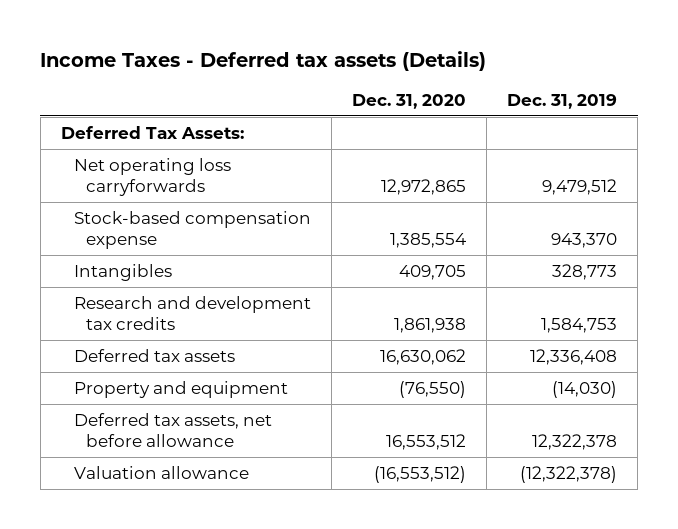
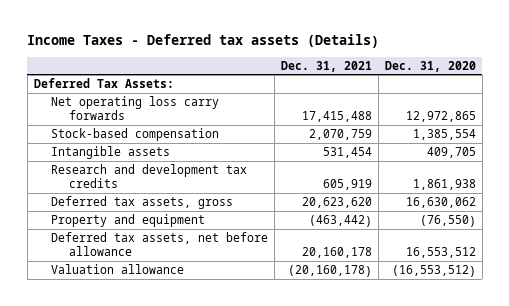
- | Dec. 31, 2020 | Dec. 31, 2019
+ | Dec. 31, 2021 | Dec. 31, 2020
- Net operating loss carryforwards | 12,972,865 | 9,479,512
- Stock-based compensation expense | 1,385,554 | 943,370
- Intangibles | 409,705 | 328,773
+ Net operating loss carry forwards | 17,415,488 | 12,972,865
+ Stock-based compensation | 2,070,759 | 1,385,554
+ Intangible assets | 531,454 | 409,705
- Deferred tax assets | 16,630,062 | 12,336,408
+ Deferred tax assets, gross | 20,623,620 | 16,630,062

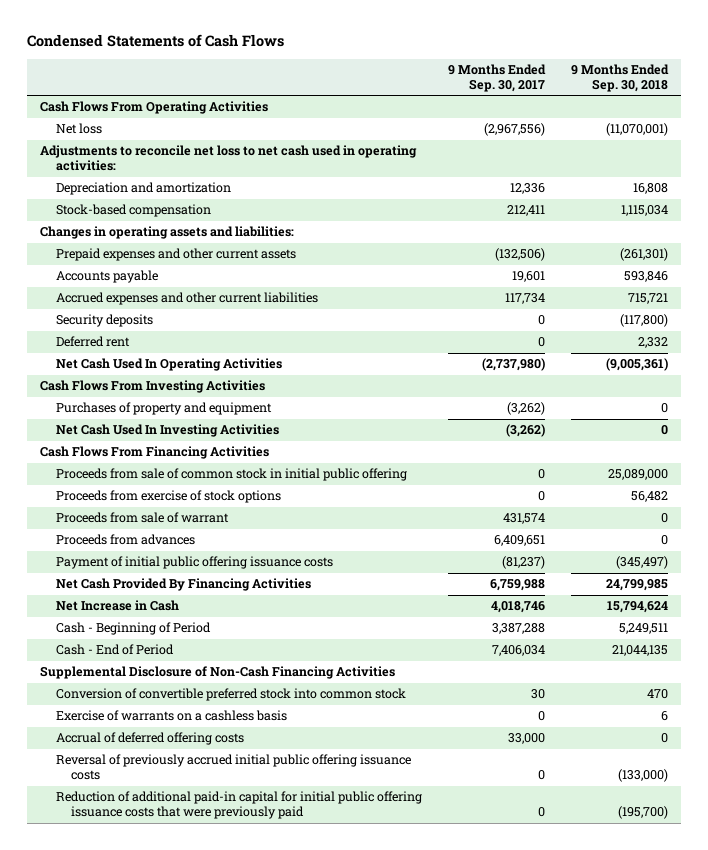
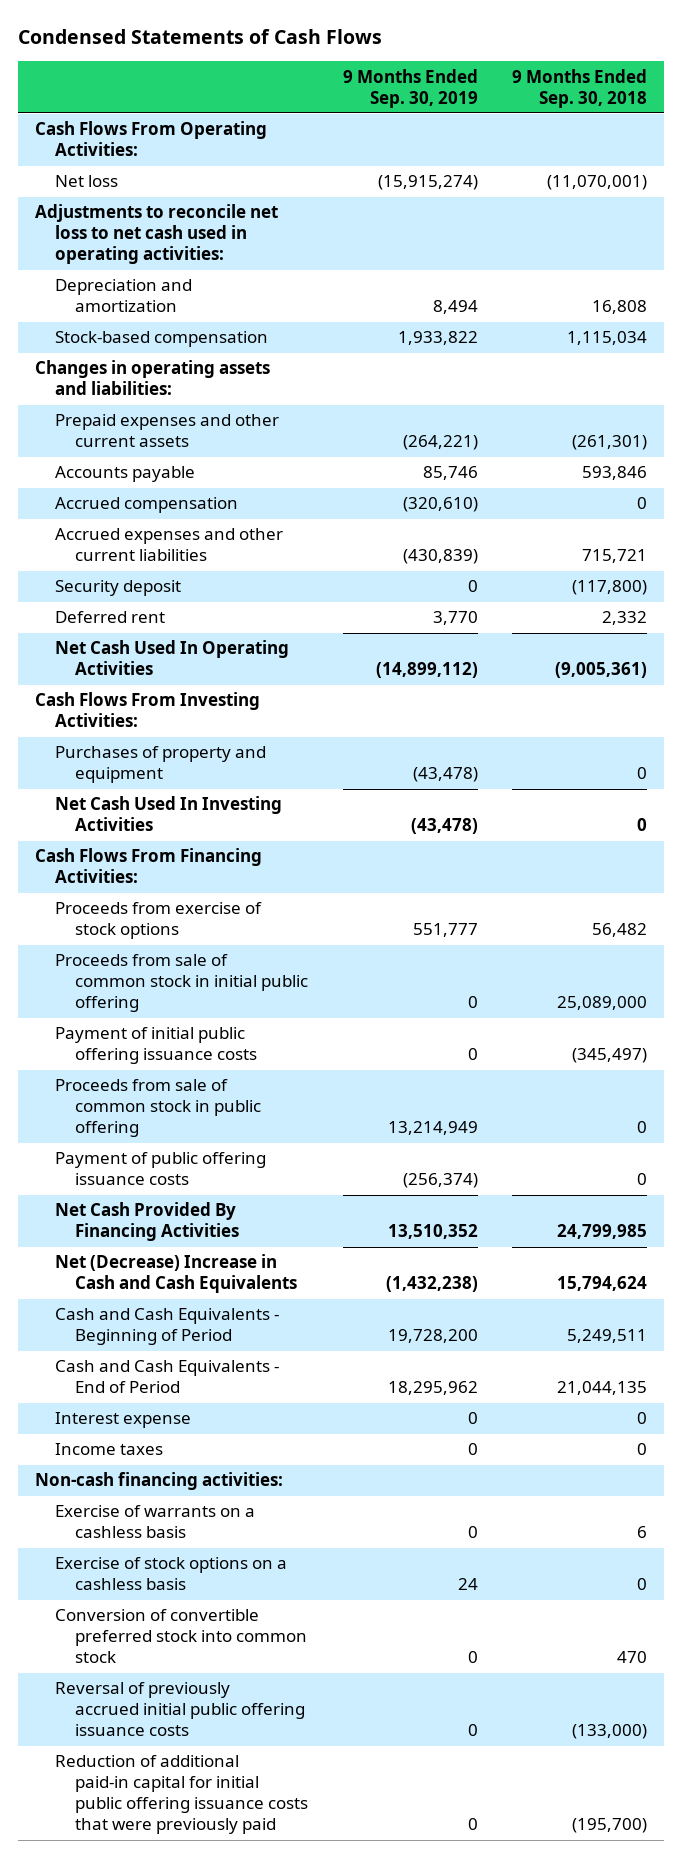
- | 9 Months Ended Sep. 30, 2017 | 9 Months Ended Sep. 30, 2018
+ | 9 Months Ended Sep. 30, 2019 | 9 Months Ended Sep. 30, 2018
- Cash Flows From Operating Activities
+ Cash Flows From Operating Activities:
+ Accrued compensation | (320,610) | 0
- Security deposits | 0 | (117,800)
+ Security deposit | 0 | (117,800)
- Cash Flows From Investing Activities
+ Cash Flows From Investing Activities:
- Cash Flows From Financing Activities
+ Cash Flows From Financing Activities:
- Proceeds from sale of warrant | 431,574 | 0
- Proceeds from advances | 6,409,651 | 0
moved down: Proceeds from sale of common stock in initial public offering | 0 | 25,089,000
+ Proceeds from sale of common stock in public offering | 13,214,949 | 0
+ Payment of public offering issuance costs | (256,374) | 0
- Net Increase in Cash | 4,018,746 | 15,794,624
- Cash - Beginning of Period | 3,387,288 | 5,249,511
- Cash - End of Period | 7,406,034 | 21,044,135
- Supplemental Disclosure of Non-Cash Financing Activities
+ Net (Decrease) Increase in Cash and Cash Equivalents | (1,432,238) | 15,794,624
+ Cash and Cash Equivalents - Beginning of Period | 19,728,200 | 5,249,511
+ Cash and Cash Equivalents - End of Period | 18,295,962 | 21,044,135
+ Interest expense | 0 | 0
+ Income taxes | 0 | 0
+ Non-cash financing activities:
- Accrual of deferred offering costs | 33,000 | 0
+ Exercise of stock options on a cashless basis | 24 | 0
moved down: Conversion of convertible preferred stock into common stock | 0 | 470

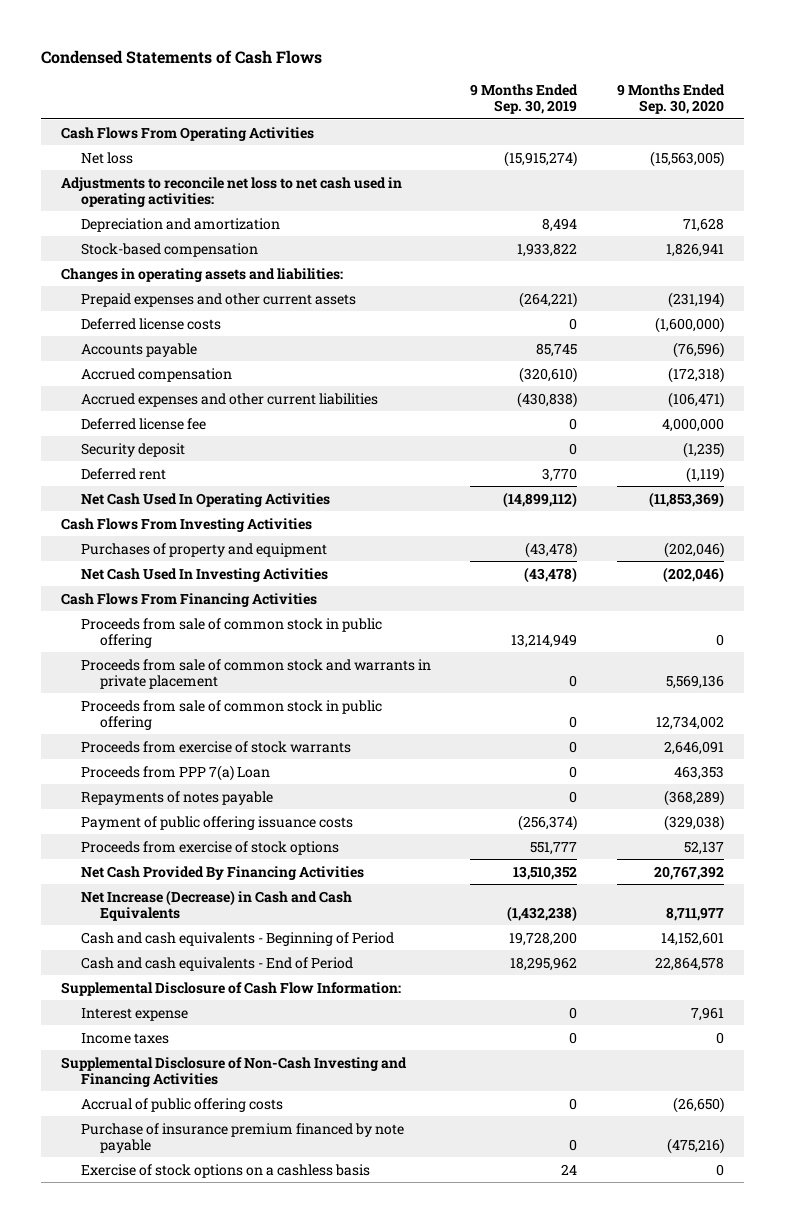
- | 9 Months Ended Sep. 30, 2019 | 9 Months Ended Sep. 30, 2018
+ | 9 Months Ended Sep. 30, 2019 | 9 Months Ended Sep. 30, 2020
- Cash Flows From Operating Activities:
+ Cash Flows From Operating Activities
- Accounts payable | 85,746 | 593,846
+ Deferred license costs | 0 | (1,600,000)
+ Accounts payable | 85,745 | (76,596)
- Accrued expenses and other current liabilities | (430,839) | 715,721
+ Accrued expenses and other current liabilities | (430,838) | (106,471)
+ Deferred license fee | 0 | 4,000,000
- Cash Flows From Investing Activities:
+ Cash Flows From Investing Activities
- Cash Flows From Financing Activities:
- Proceeds from sale of common stock in initial public offering | 0 | 25,089,000
- Payment of initial public offering issuance costs | 0 | (345,497)
+ Cash Flows From Financing Activities
+ Proceeds from sale of common stock and warrants in private placement | 0 | 5,569,136
+ Proceeds from sale of common stock in public offering | 0 | 12,734,002
+ Proceeds from exercise of stock warrants | 0 | 2,646,091
+ Proceeds from PPP 7(a) Loan | 0 | 463,353
+ Repayments of notes payable | 0 | (368,289)
moved down: Proceeds from exercise of stock options | 551,777 | 52,137
- Net (Decrease) Increase in Cash and Cash Equivalents | (1,432,238) | 15,794,624
- Cash and Cash Equivalents - Beginning of Period | 19,728,200 | 5,249,511
- Cash and Cash Equivalents - End of Period | 18,295,962 | 21,044,135
+ Net Increase (Decrease) in Cash and Cash Equivalents | (1,432,238) | 8,711,977
+ Cash and cash equivalents - Beginning of Period | 19,728,200 | 14,152,601
+ Cash and cash equivalents - End of Period | 18,295,962 | 22,864,578
+ Supplemental Disclosure of Cash Flow Information:
- Non-cash financing activities:
- Exercise of warrants on a cashless basis | 0 | 6
+ Supplemental Disclosure of Non-Cash Investing and Financing Activities
+ Accrual of public offering costs | 0 | (26,650)
+ Purchase of insurance premium financed by note payable | 0 | (475,216)
- Conversion of convertible preferred stock into common stock | 0 | 470
- Reversal of previously accrued initial public offering issuance costs | 0 | (133,000)
- Reduction of additional paid-in capital for initial public offering issuance costs that were previously paid | 0 | (195,700)

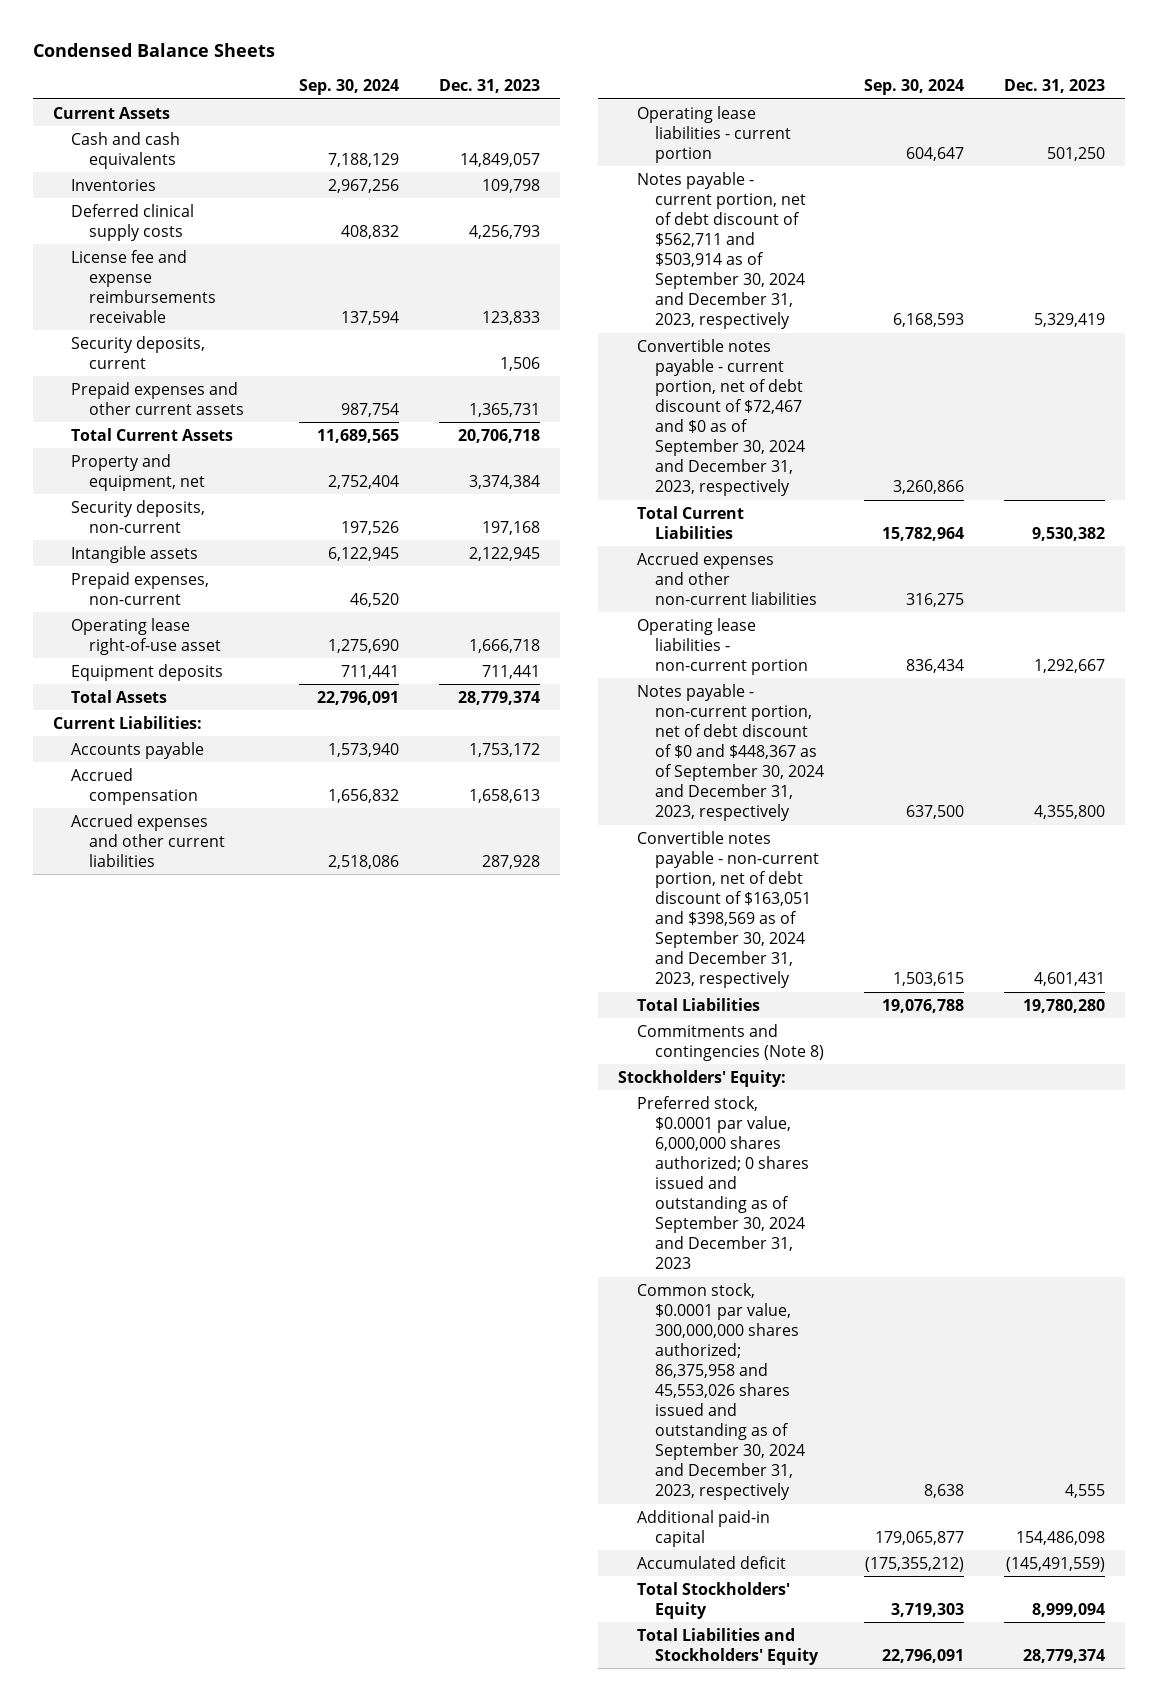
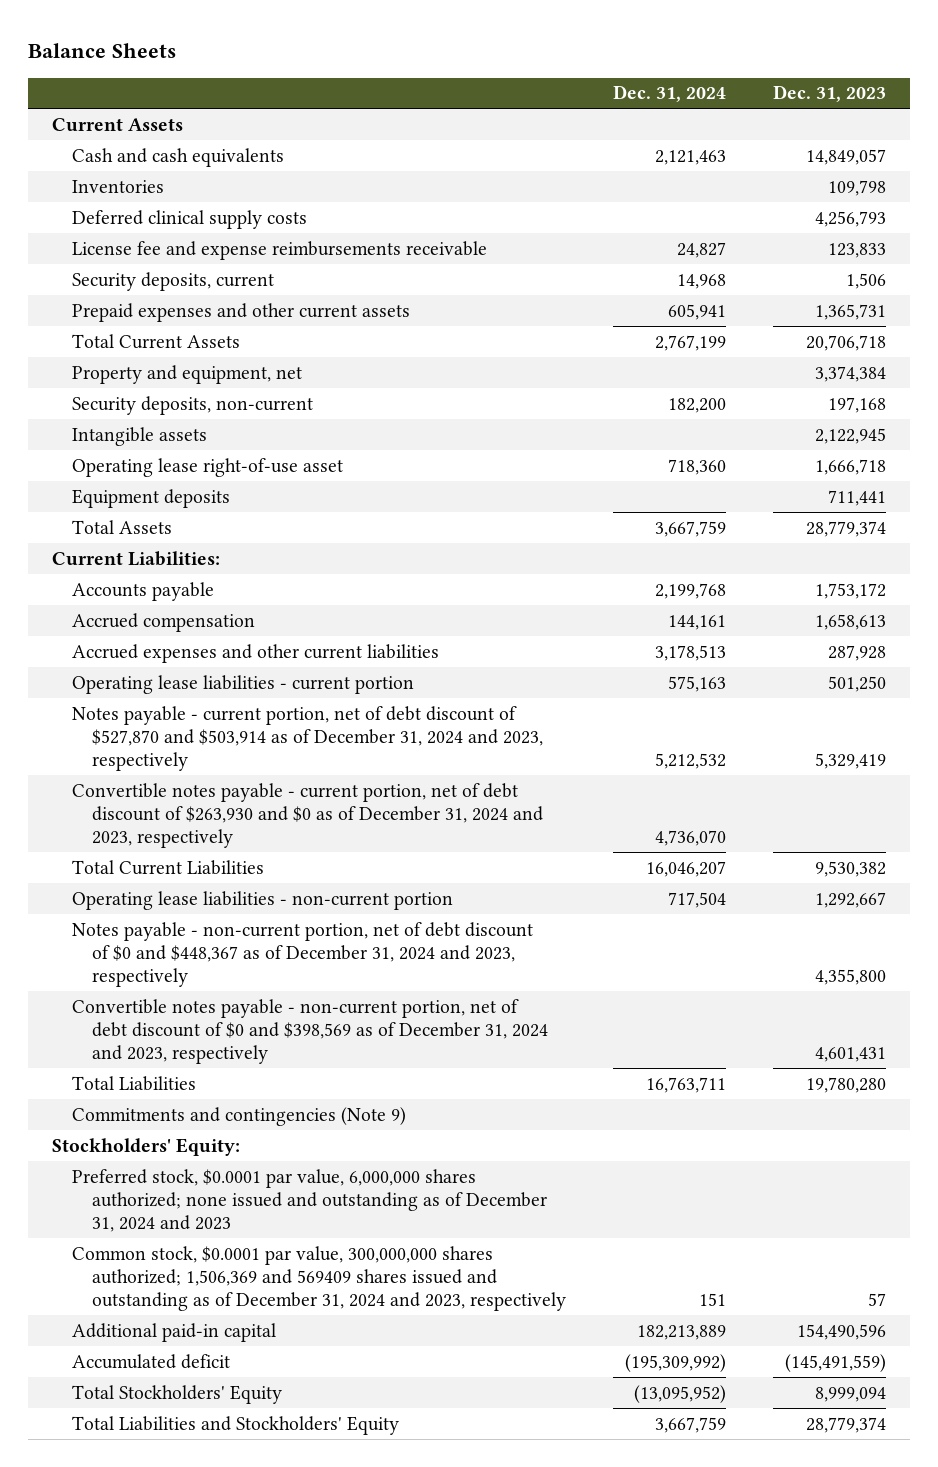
- Condensed Balance Sheets
+ Balance Sheets
- | Sep. 30, 2024 | Dec. 31, 2023
+ | Dec. 31, 2024 | Dec. 31, 2023
- Prepaid expenses, non-current | 46,520 |
- Notes payable - current portion, net of debt discount of $562,711 and $503,914 as of September 30, 2024 and December 31, 2023, respectively | 6,168,593 | 5,329,419
- Convertible notes payable - current portion, net of debt discount of $72,467 and $0 as of September 30, 2024 and December 31, 2023, respectively | 3,260,866 |
+ Notes payable - current portion, net of debt discount of $527,870 and $503,914 as of December 31, 2024 and 2023, respectively | 5,212,532 | 5,329,419
+ Convertible notes payable - current portion, net of debt discount of $263,930 and $0 as of December 31, 2024 and 2023, respectively | 4,736,070 |
- Accrued expenses and other non-current liabilities | 316,275 |
- Notes payable - non-current portion, net of debt discount of $0 and $448,367 as of September 30, 2024 and December 31, 2023, respectively | 637,500 | 4,355,800
- Convertible notes payable - non-current portion, net of debt discount of $163,051 and $398,569 as of September 30, 2024 and December 31, 2023, respectively | 1,503,615 | 4,601,431
+ Notes payable - non-current portion, net of debt discount of $0 and $448,367 as of December 31, 2024 and 2023, respectively | | 4,355,800
+ Convertible notes payable - non-current portion, net of debt discount of $0 and $398,569 as of December 31, 2024 and 2023, respectively | | 4,601,431
- Commitments and contingencies (Note 8)
+ Commitments and contingencies (Note 9)
- Preferred stock, $0.0001 par value, 6,000,000 shares authorized; 0 shares issued and outstanding as of September 30, 2024 and December 31, 2023
- Common stock, $0.0001 par value, 300,000,000 shares authorized; 86,375,958 and 45,553,026 shares issued and outstanding as of September 30, 2024 and December 31, 2023, respectively | 8,638 | 4,555
- Additional paid-in capital | 179,065,877 | 154,486,098
+ Preferred stock, $0.0001 par value, 6,000,000 shares authorized; none issued and outstanding as of December 31, 2024 and 2023
+ Common stock, $0.0001 par value, 300,000,000 shares authorized; 1,506,369 and 569409 shares issued and outstanding as of December 31, 2024 and 2023, respectively | 151 | 57
+ Additional paid-in capital | 182,213,889 | 154,490,596

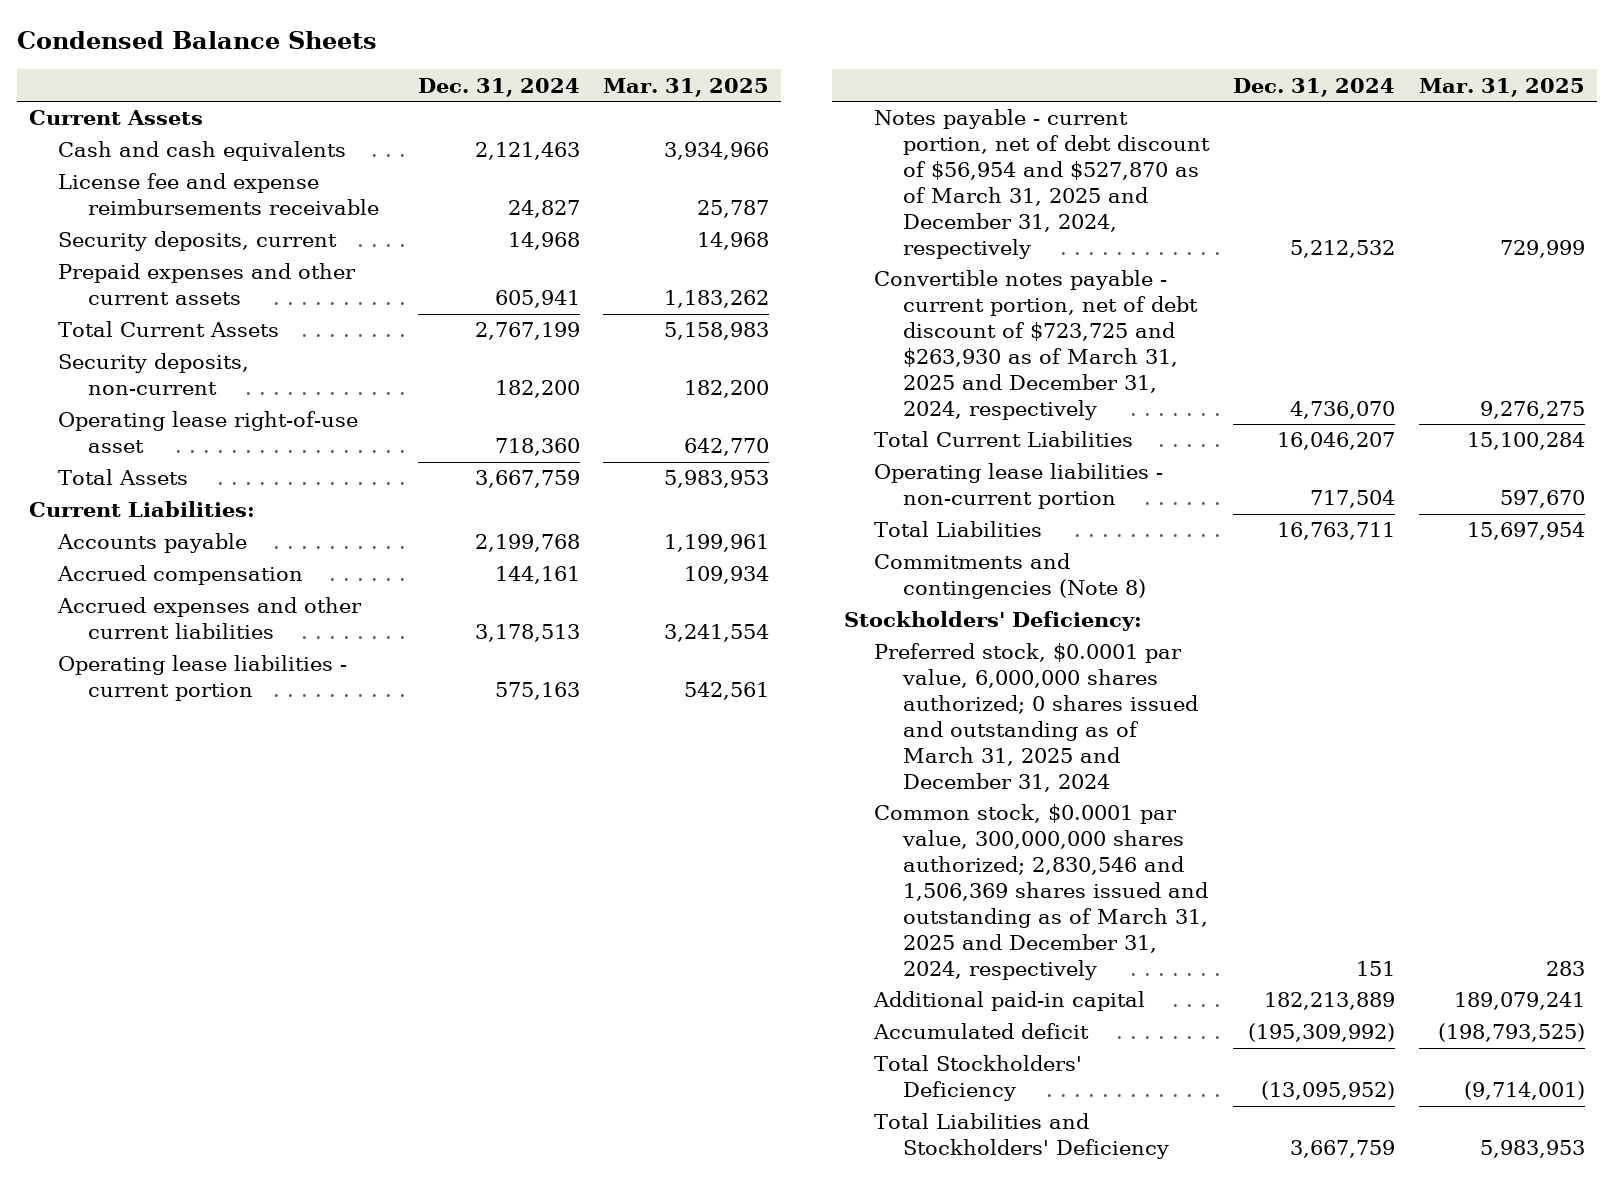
- Balance Sheets
+ Condensed Balance Sheets
- | Dec. 31, 2024 | Dec. 31, 2023
+ | Dec. 31, 2024 | Mar. 31, 2025
- Inventories | | 109,798
- Deferred clinical supply costs | | 4,256,793
- Property and equipment, net | | 3,374,384
- Intangible assets | | 2,122,945
- Equipment deposits | | 711,441
- Notes payable - current portion, net of debt discount of $527,870 and $503,914 as of December 31, 2024 and 2023, respectively | 5,212,532 | 5,329,419
- Convertible notes payable - current portion, net of debt discount of $263,930 and $0 as of December 31, 2024 and 2023, respectively | 4,736,070 |
+ Notes payable - current portion, net of debt discount of $56,954 and $527,870 as of March 31, 2025 and December 31, 2024, respectively | 5,212,532 | 729,999
+ Convertible notes payable - current portion, net of debt discount of $723,725 and $263,930 as of March 31, 2025 and December 31, 2024, respectively | 4,736,070 | 9,276,275
- Notes payable - non-current portion, net of debt discount of $0 and $448,367 as of December 31, 2024 and 2023, respectively | | 4,355,800
- Convertible notes payable - non-current portion, net of debt discount of $0 and $398,569 as of December 31, 2024 and 2023, respectively | | 4,601,431
- Commitments and contingencies (Note 9)
- Stockholders' Equity:
- Preferred stock, $0.0001 par value, 6,000,000 shares authorized; none issued and outstanding as of December 31, 2024 and 2023
- Common stock, $0.0001 par value, 300,000,000 shares authorized; 1,506,369 and 569409 shares issued and outstanding as of December 31, 2024 and 2023, respectively | 151 | 57
+ Commitments and contingencies (Note 8)
+ Stockholders' Deficiency:
+ Preferred stock, $0.0001 par value, 6,000,000 shares authorized; 0 shares issued and outstanding as of March 31, 2025 and December 31, 2024
+ Common stock, $0.0001 par value, 300,000,000 shares authorized; 2,830,546 and 1,506,369 shares issued and outstanding as of March 31, 2025 and December 31, 2024, respectively | 151 | 283
- Total Stockholders' Equity | (13,095,952) | 8,999,094
- Total Liabilities and Stockholders' Equity | 3,667,759 | 28,779,374
+ Total Stockholders' Deficiency | (13,095,952) | (9,714,001)
+ Total Liabilities and Stockholders' Deficiency | 3,667,759 | 5,983,953

